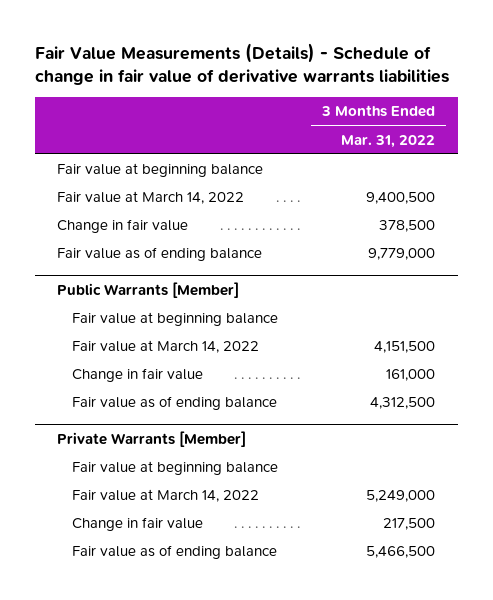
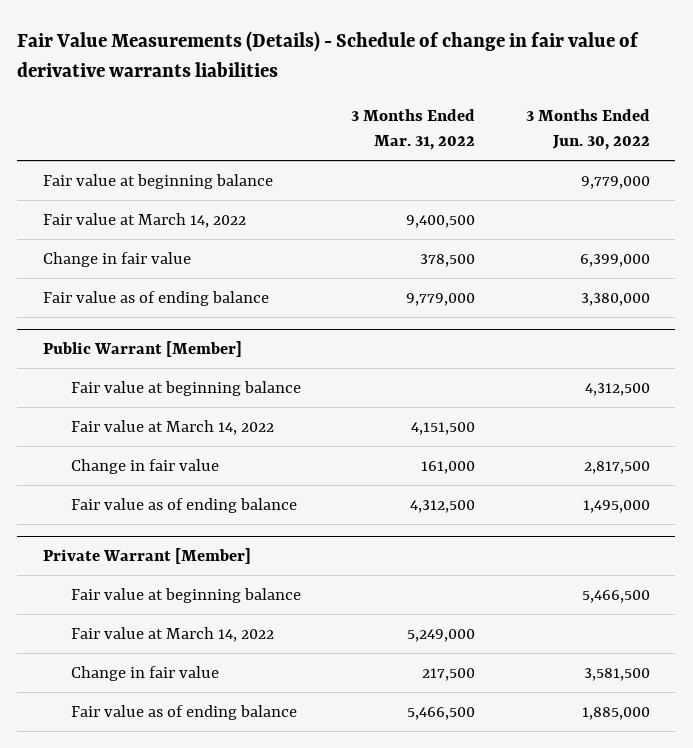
- | 3 Months Ended Mar. 31, 2022
+ | 3 Months Ended Mar. 31, 2022 | 3 Months Ended Jun. 30, 2022
- Public Warrants [Member]
+ Public Warrant [Member]
- Private Warrants [Member]
+ Private Warrant [Member]

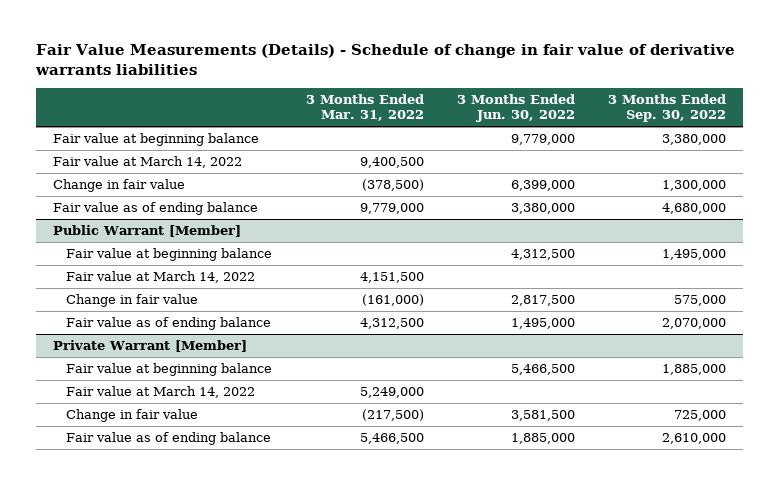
- | 3 Months Ended Mar. 31, 2022 | 3 Months Ended Jun. 30, 2022
+ | 3 Months Ended Mar. 31, 2022 | 3 Months Ended Jun. 30, 2022 | 3 Months Ended Sep. 30, 2022
- Change in fair value | 378,500 | 6,399,000
+ Change in fair value | (378,500) | 6,399,000 | 1,300,000
@ Public Warrant [Member]
- Change in fair value | 161,000 | 2,817,500
+ Change in fair value | (161,000) | 2,817,500 | 575,000
@ Private Warrant [Member]
- Change in fair value | 217,500 | 3,581,500
+ Change in fair value | (217,500) | 3,581,500 | 725,000

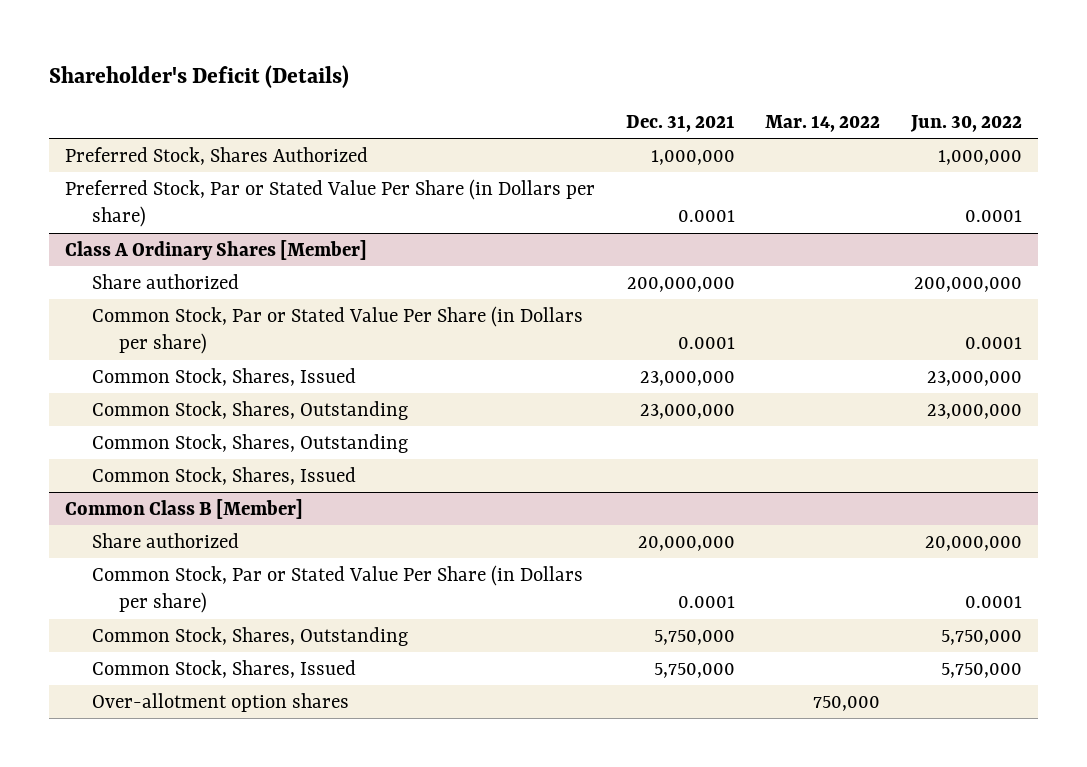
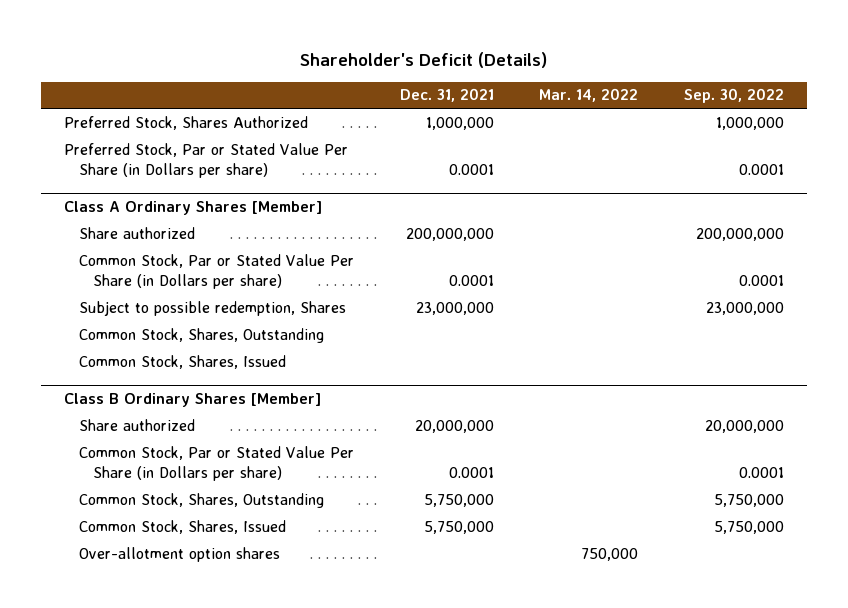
- | Dec. 31, 2021 | Mar. 14, 2022 | Jun. 30, 2022
+ | Dec. 31, 2021 | Mar. 14, 2022 | Sep. 30, 2022
@ Class A Ordinary Shares [Member]
- Common Stock, Shares, Issued | 23,000,000 | | 23,000,000
- Common Stock, Shares, Outstanding | 23,000,000 | | 23,000,000
+ Subject to possible redemption, Shares | 23,000,000 | | 23,000,000
- Common Class B [Member]
+ Class B Ordinary Shares [Member]

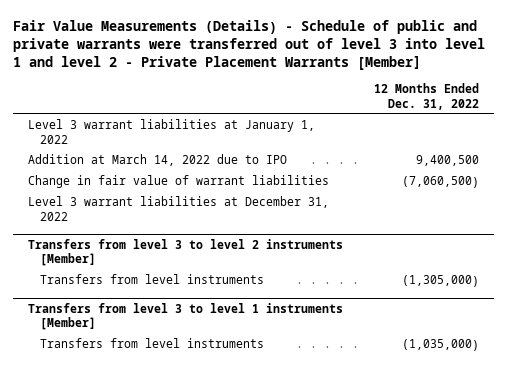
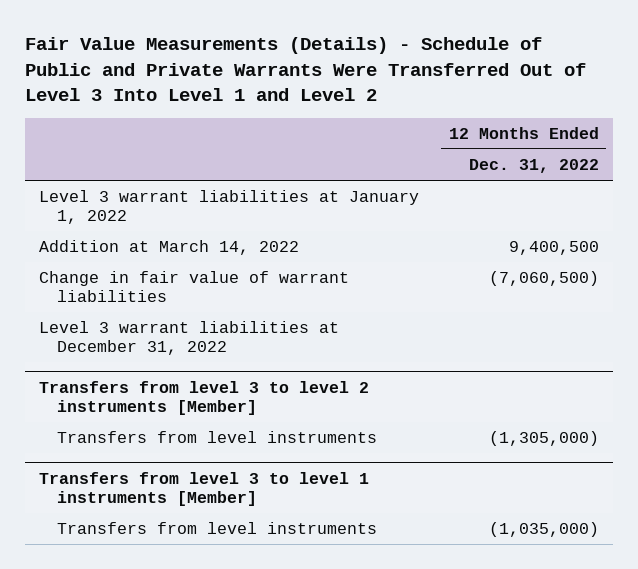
- Fair Value Measurements (Details) - Schedule of public and private warrants were transferred out of level 3 into level 1 and level 2 - Private Placement Warrants [Member]
+ Fair Value Measurements (Details) - Schedule of Public and Private Warrants Were Transferred Out of Level 3 Into Level 1 and Level 2
- Addition at March 14, 2022 due to IPO | 9,400,500
+ Addition at March 14, 2022 | 9,400,500

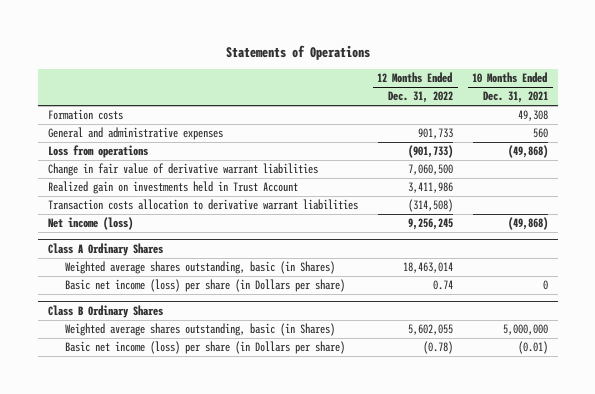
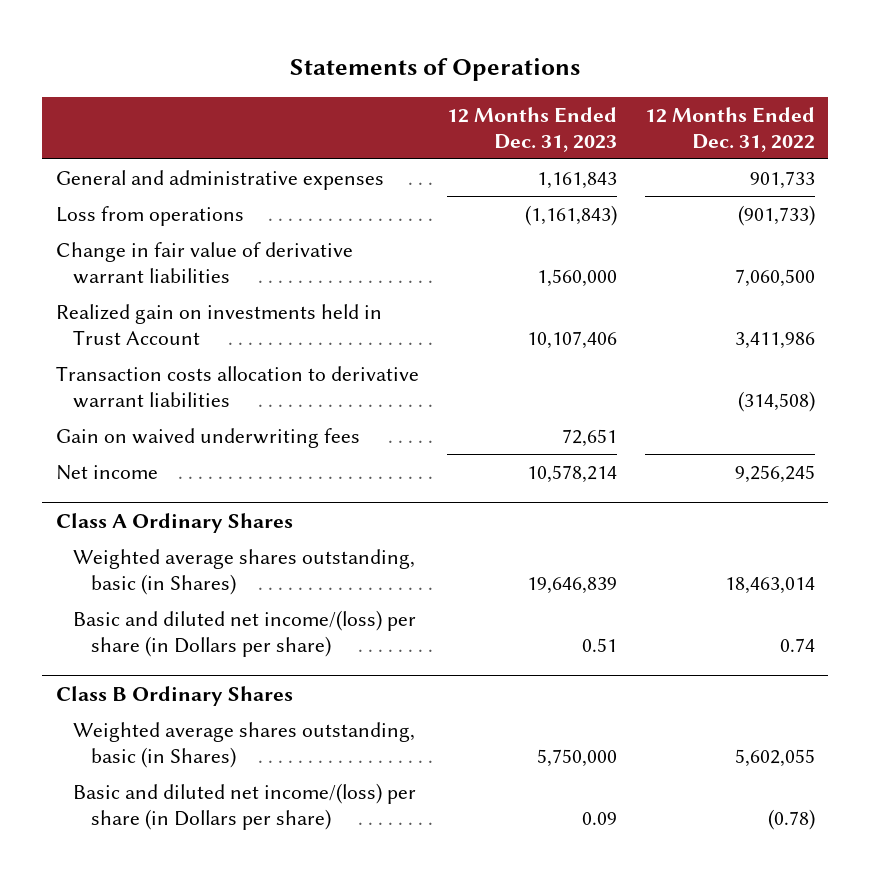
- | 12 Months Ended Dec. 31, 2022 | 10 Months Ended Dec. 31, 2021
+ | 12 Months Ended Dec. 31, 2023 | 12 Months Ended Dec. 31, 2022
- Formation costs | | 49,308
- Net income (loss) | 9,256,245 | (49,868)
+ Gain on waived underwriting fees | 72,651 |
+ Net income | 10,578,214 | 9,256,245
@ Class A Ordinary Shares
- Basic net income (loss) per share (in Dollars per share) | 0.74 | 0
+ Basic and diluted net income/(loss) per share (in Dollars per share) | 0.51 | 0.74
@ Class B Ordinary Shares
- Basic net income (loss) per share (in Dollars per share) | (0.78) | (0.01)
+ Basic and diluted net income/(loss) per share (in Dollars per share) | 0.09 | (0.78)

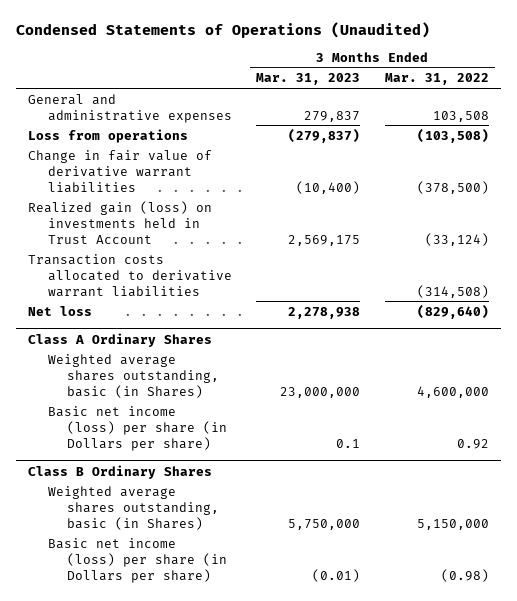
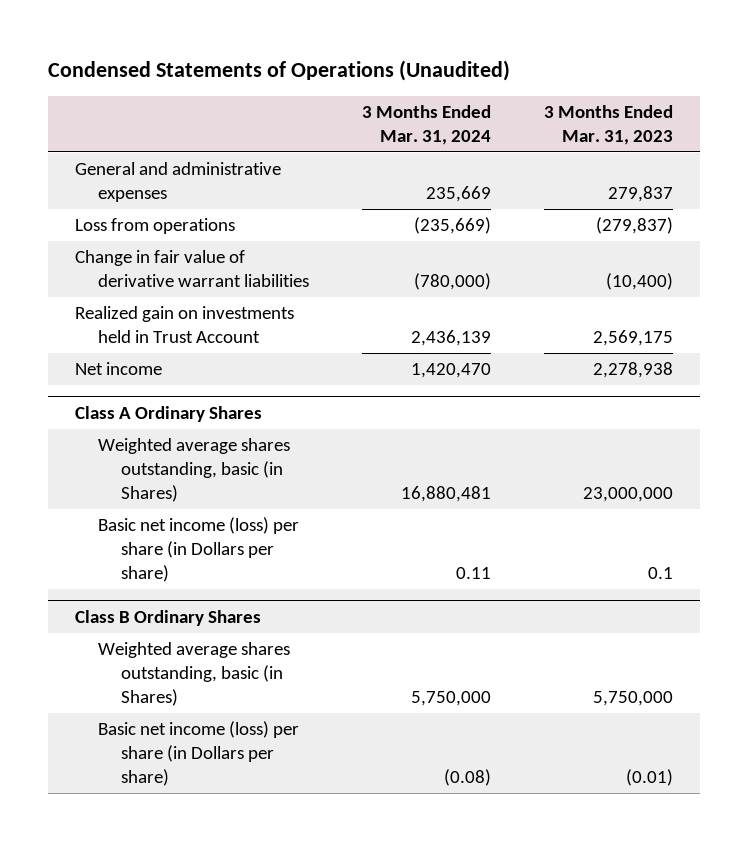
- | 3 Months Ended Mar. 31, 2023 | 3 Months Ended Mar. 31, 2022
+ | 3 Months Ended Mar. 31, 2024 | 3 Months Ended Mar. 31, 2023
- Realized gain (loss) on investments held in Trust Account | 2,569,175 | (33,124)
- Transaction costs allocated to derivative warrant liabilities | | (314,508)
- Net loss | 2,278,938 | (829,640)
+ Realized gain on investments held in Trust Account | 2,436,139 | 2,569,175
+ Net income | 1,420,470 | 2,278,938

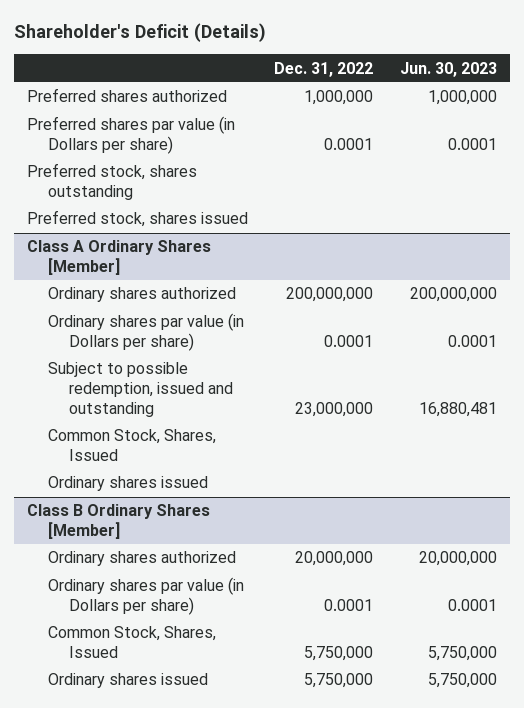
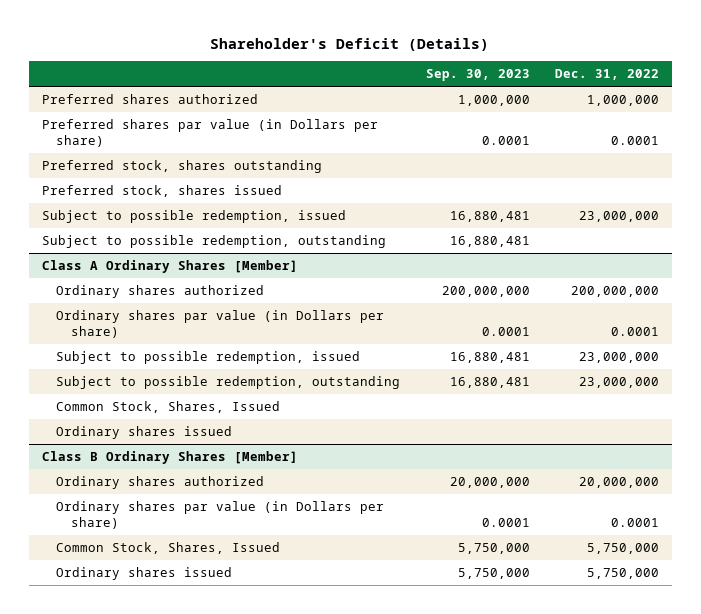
- | Dec. 31, 2022 | Jun. 30, 2023
+ | Sep. 30, 2023 | Dec. 31, 2022
+ Subject to possible redemption, issued | 16,880,481 | 23,000,000
+ Subject to possible redemption, outstanding | 16,880,481 |
@ Class A Ordinary Shares [Member]
- Subject to possible redemption, issued and outstanding | 23,000,000 | 16,880,481
+ Subject to possible redemption, issued | 16,880,481 | 23,000,000
+ Subject to possible redemption, outstanding | 16,880,481 | 23,000,000

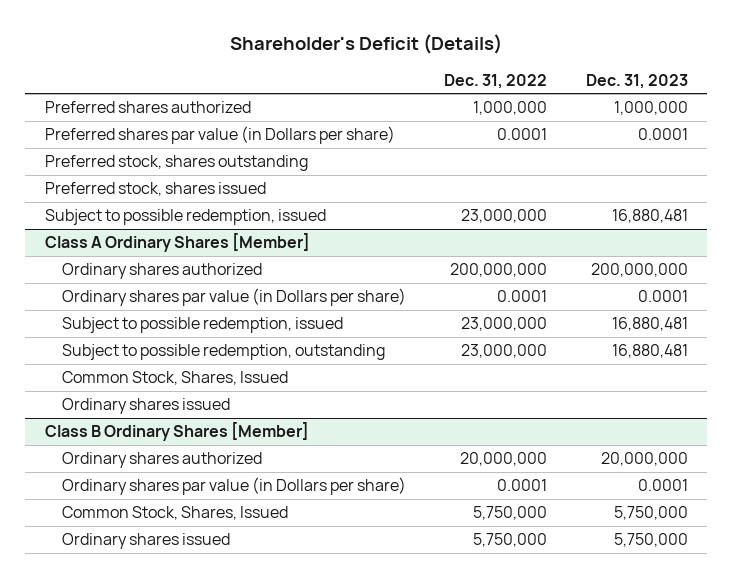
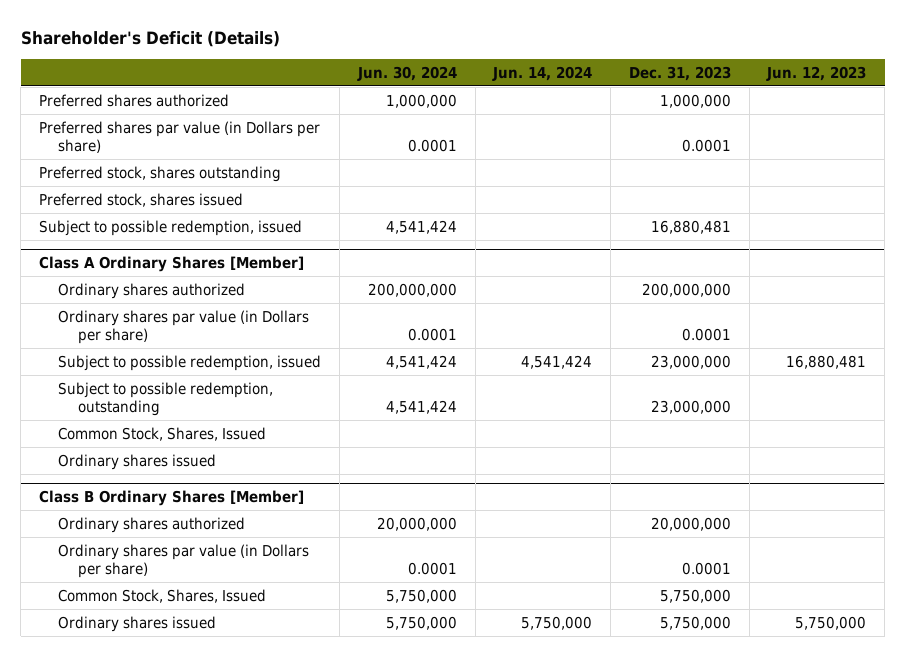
- | Dec. 31, 2022 | Dec. 31, 2023
+ | Jun. 30, 2024 | Jun. 14, 2024 | Dec. 31, 2023 | Jun. 12, 2023
@ Class A Ordinary Shares [Member]
- Subject to possible redemption, issued | 23,000,000 | 16,880,481
- Subject to possible redemption, outstanding | 23,000,000 | 16,880,481
+ Subject to possible redemption, issued | 4,541,424 | 4,541,424 | 23,000,000 | 16,880,481
+ Subject to possible redemption, outstanding | 4,541,424 | | 23,000,000 |

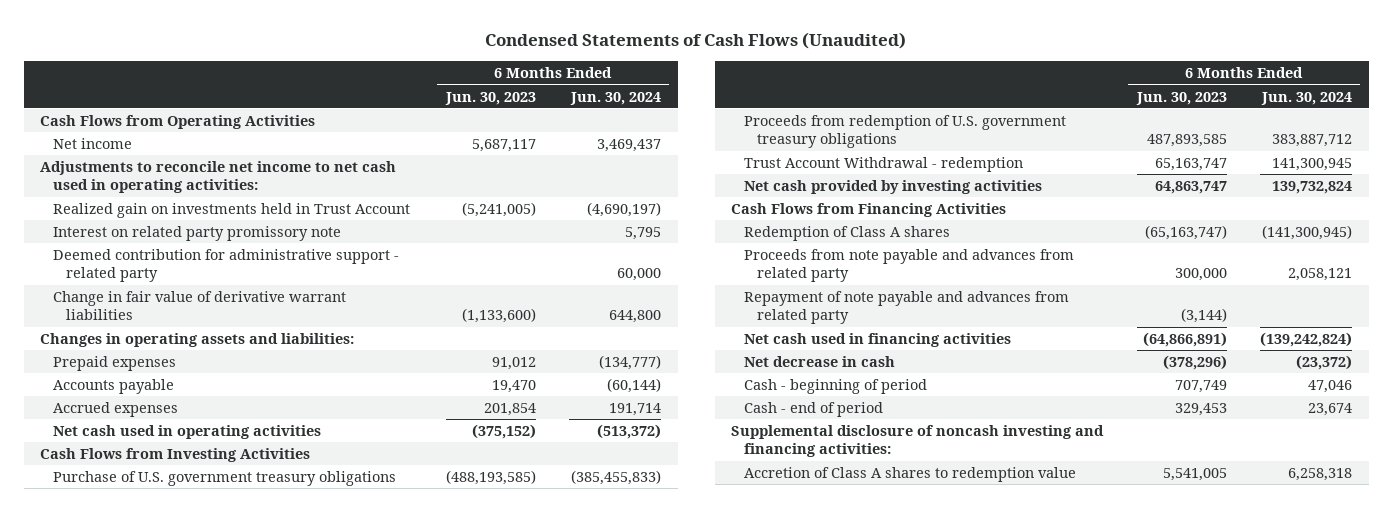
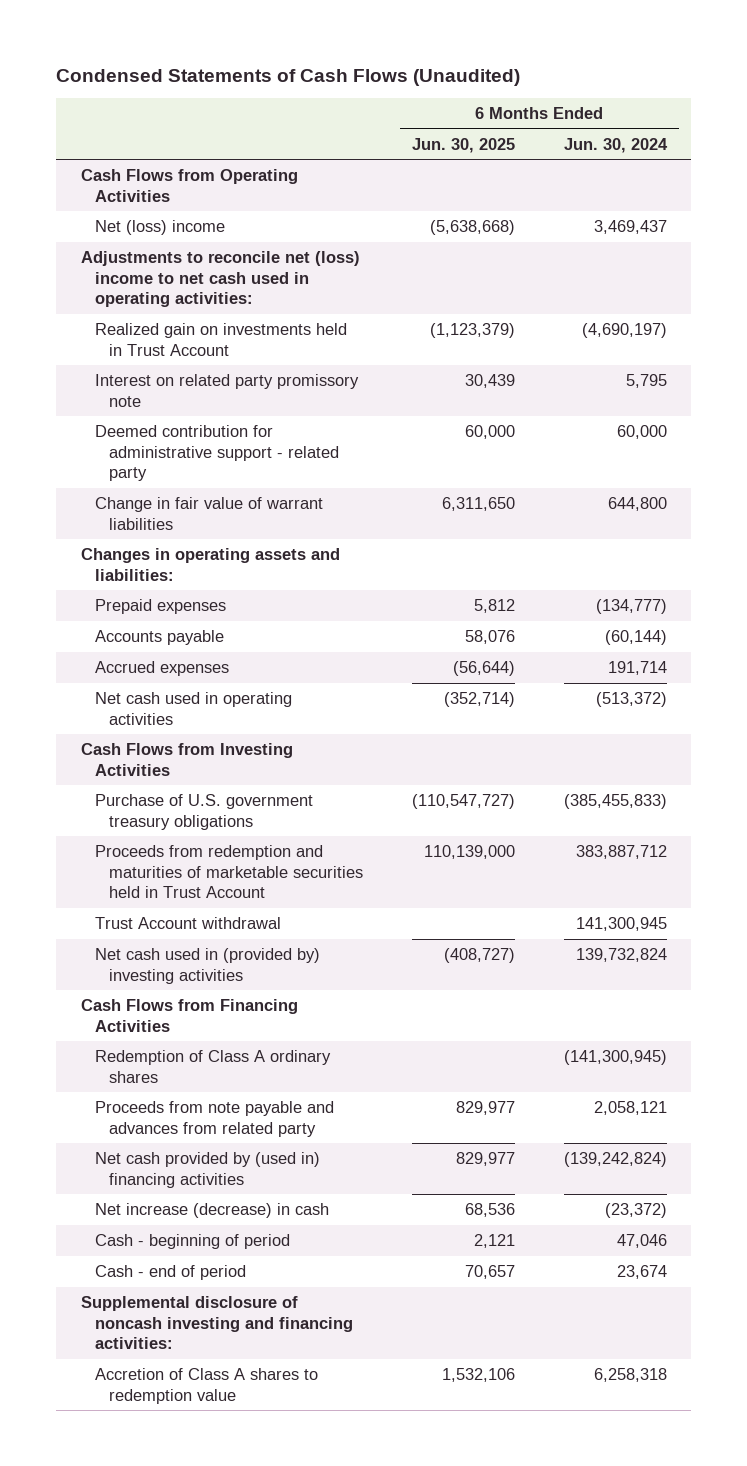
- | 6 Months Ended Jun. 30, 2023 | 6 Months Ended Jun. 30, 2024
+ | 6 Months Ended Jun. 30, 2025 | 6 Months Ended Jun. 30, 2024
- Net income | 5,687,117 | 3,469,437
- Adjustments to reconcile net income to net cash used in operating activities:
+ Net (loss) income | (5,638,668) | 3,469,437
+ Adjustments to reconcile net (loss) income to net cash used in operating activities:
- Change in fair value of derivative warrant liabilities | (1,133,600) | 644,800
+ Change in fair value of warrant liabilities | 6,311,650 | 644,800
- Proceeds from redemption of U.S. government treasury obligations | 487,893,585 | 383,887,712
- Trust Account Withdrawal - redemption | 65,163,747 | 141,300,945
- Net cash provided by investing activities | 64,863,747 | 139,732,824
+ Proceeds from redemption and maturities of marketable securities held in Trust Account | 110,139,000 | 383,887,712
+ Trust Account withdrawal | | 141,300,945
+ Net cash used in (provided by) investing activities | (408,727) | 139,732,824
- Redemption of Class A shares | (65,163,747) | (141,300,945)
+ Redemption of Class A ordinary shares | | (141,300,945)
- Repayment of note payable and advances from related party | (3,144) |
- Net cash used in financing activities | (64,866,891) | (139,242,824)
- Net decrease in cash | (378,296) | (23,372)
+ Net cash provided by (used in) financing activities | 829,977 | (139,242,824)
+ Net increase (decrease) in cash | 68,536 | (23,372)

